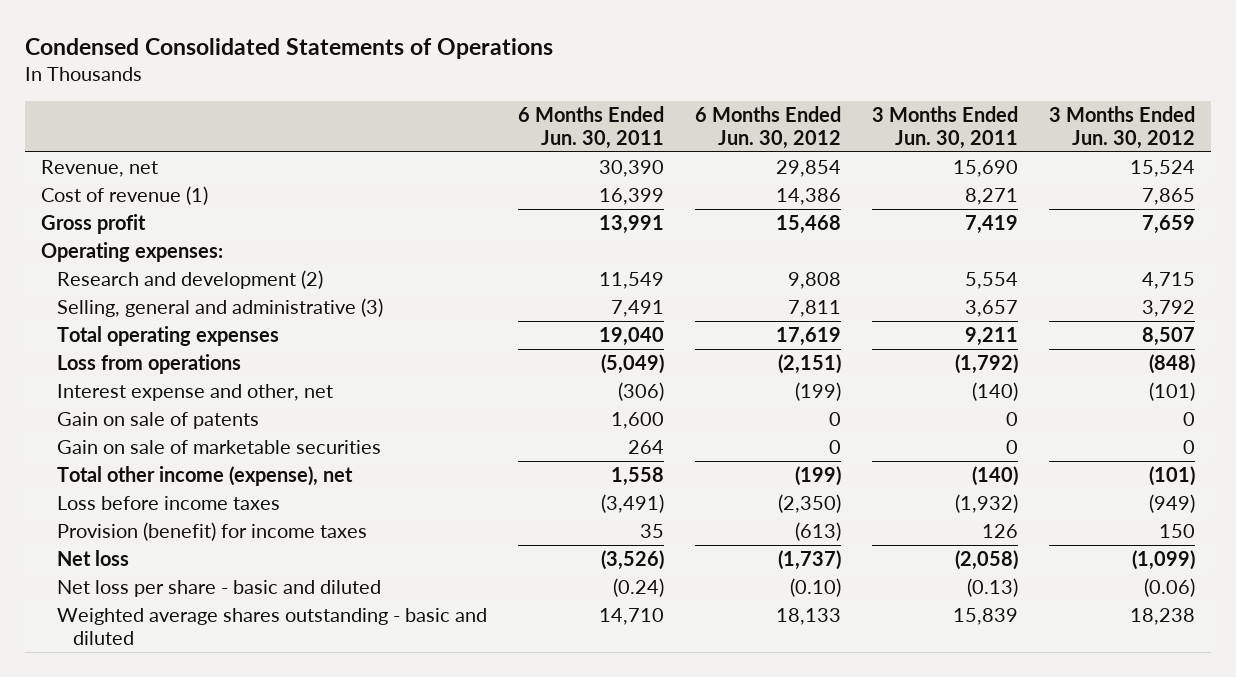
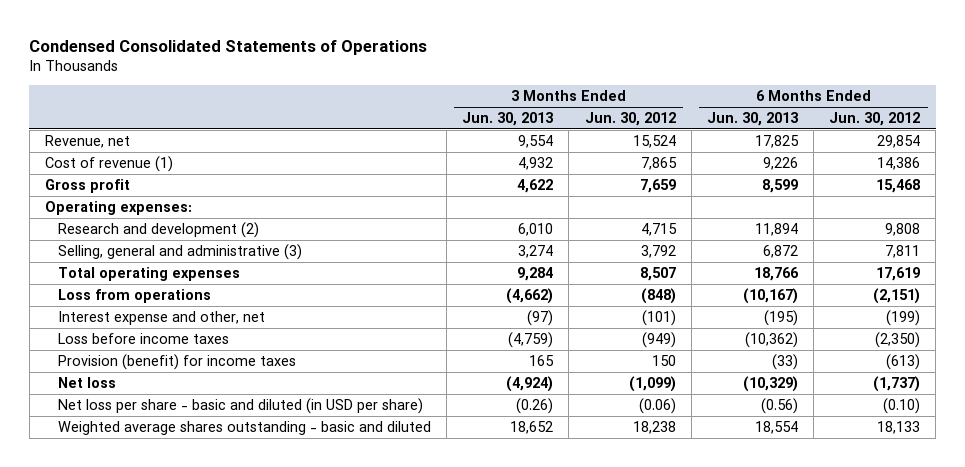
- | 6 Months Ended Jun. 30, 2011 | 6 Months Ended Jun. 30, 2012 | 3 Months Ended Jun. 30, 2011 | 3 Months Ended Jun. 30, 2012
+ | 3 Months Ended Jun. 30, 2013 | 3 Months Ended Jun. 30, 2012 | 6 Months Ended Jun. 30, 2013 | 6 Months Ended Jun. 30, 2012
- Gain on sale of patents | 1,600 | 0 | 0 | 0
- Gain on sale of marketable securities | 264 | 0 | 0 | 0
- Total other income (expense), net | 1,558 | (199) | (140) | (101)
- Net loss per share - basic and diluted | (0.24) | (0.10) | (0.13) | (0.06)
+ Net loss per share - basic and diluted (in USD per share) | (0.26) | (0.06) | (0.56) | (0.10)

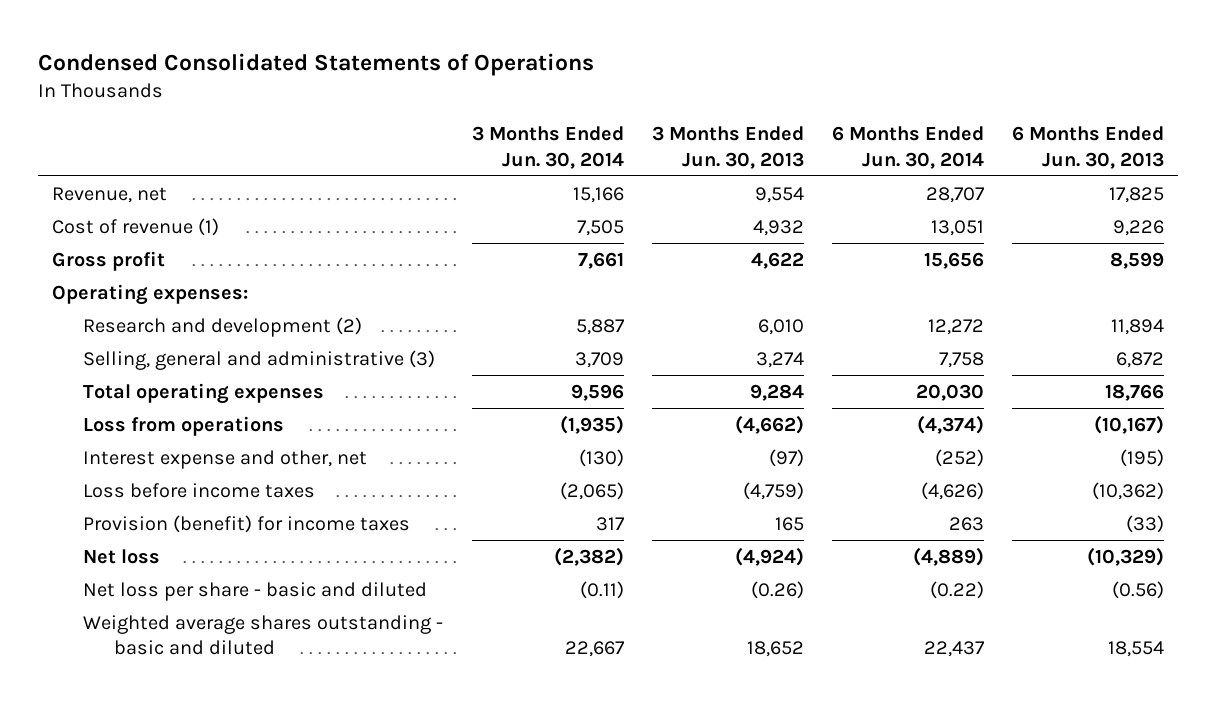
- | 3 Months Ended Jun. 30, 2013 | 3 Months Ended Jun. 30, 2012 | 6 Months Ended Jun. 30, 2013 | 6 Months Ended Jun. 30, 2012
+ | 3 Months Ended Jun. 30, 2014 | 3 Months Ended Jun. 30, 2013 | 6 Months Ended Jun. 30, 2014 | 6 Months Ended Jun. 30, 2013
- Net loss per share - basic and diluted (in USD per share) | (0.26) | (0.06) | (0.56) | (0.10)
+ Net loss per share - basic and diluted | (0.11) | (0.26) | (0.22) | (0.56)

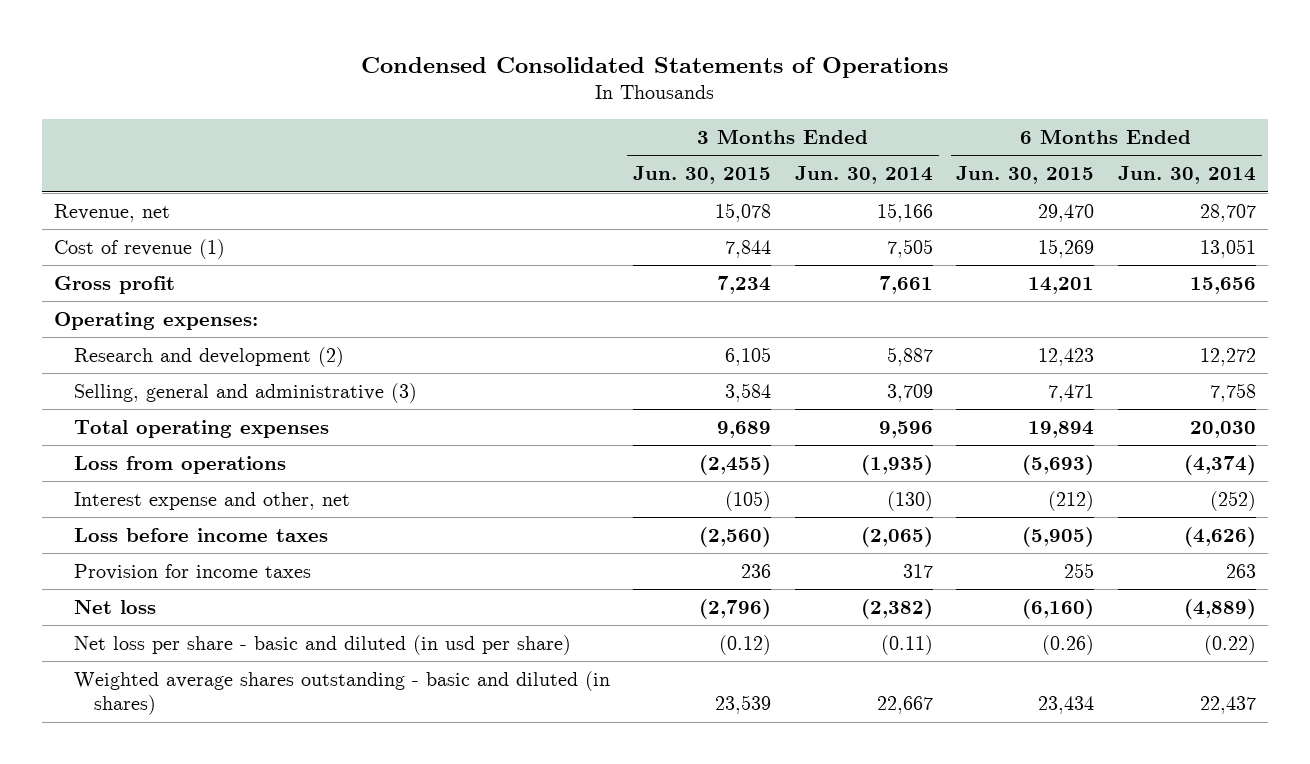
- | 3 Months Ended Jun. 30, 2014 | 3 Months Ended Jun. 30, 2013 | 6 Months Ended Jun. 30, 2014 | 6 Months Ended Jun. 30, 2013
+ | 3 Months Ended Jun. 30, 2015 | 3 Months Ended Jun. 30, 2014 | 6 Months Ended Jun. 30, 2015 | 6 Months Ended Jun. 30, 2014
- Provision (benefit) for income taxes | 317 | 165 | 263 | (33)
+ Provision for income taxes | 236 | 317 | 255 | 263
- Net loss per share - basic and diluted | (0.11) | (0.26) | (0.22) | (0.56)
- Weighted average shares outstanding - basic and diluted | 22,667 | 18,652 | 22,437 | 18,554
+ Net loss per share - basic and diluted (in usd per share) | (0.12) | (0.11) | (0.26) | (0.22)
+ Weighted average shares outstanding - basic and diluted (in shares) | 23,539 | 22,667 | 23,434 | 22,437

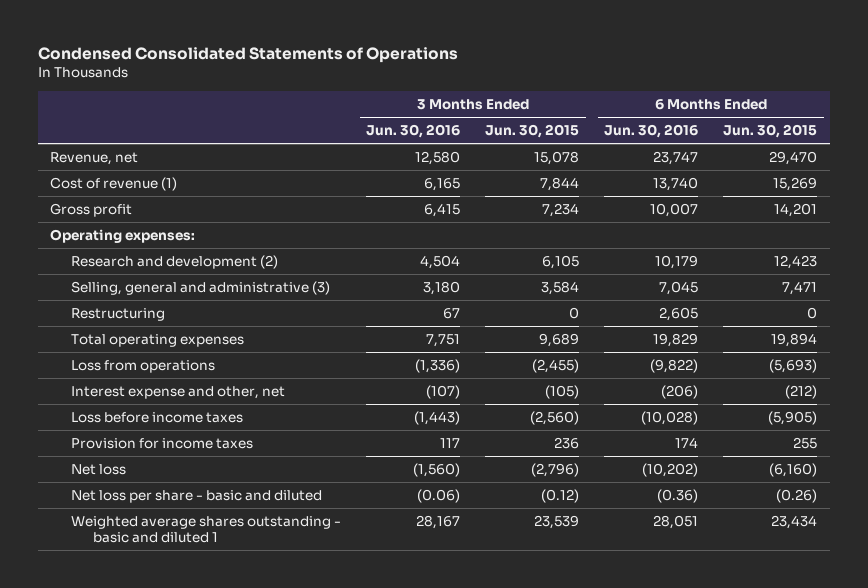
- | 3 Months Ended Jun. 30, 2015 | 3 Months Ended Jun. 30, 2014 | 6 Months Ended Jun. 30, 2015 | 6 Months Ended Jun. 30, 2014
+ | 3 Months Ended Jun. 30, 2016 | 3 Months Ended Jun. 30, 2015 | 6 Months Ended Jun. 30, 2016 | 6 Months Ended Jun. 30, 2015
+ Restructuring | 67 | 0 | 2,605 | 0
- Net loss per share - basic and diluted (in usd per share) | (0.12) | (0.11) | (0.26) | (0.22)
- Weighted average shares outstanding - basic and diluted (in shares) | 23,539 | 22,667 | 23,434 | 22,437
+ Net loss per share - basic and diluted | (0.06) | (0.12) | (0.36) | (0.26)
+ Weighted average shares outstanding - basic and diluted 1 | 28,167 | 23,539 | 28,051 | 23,434

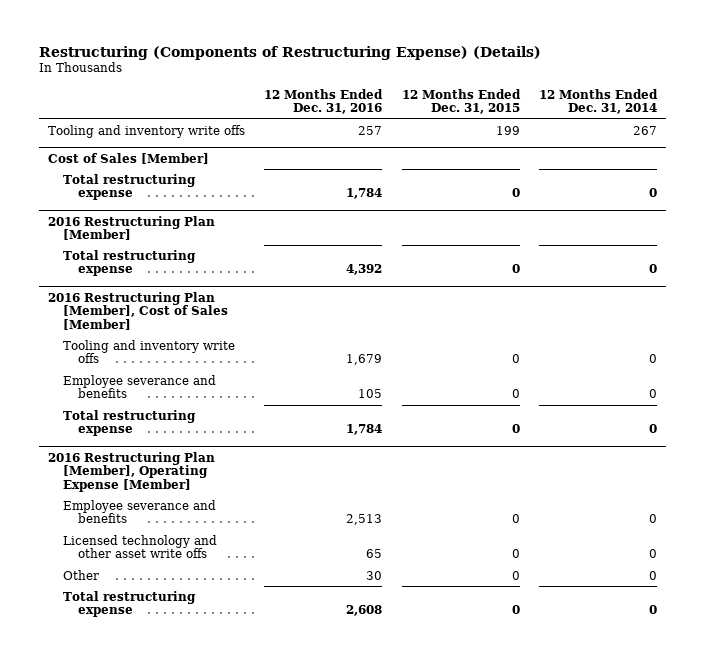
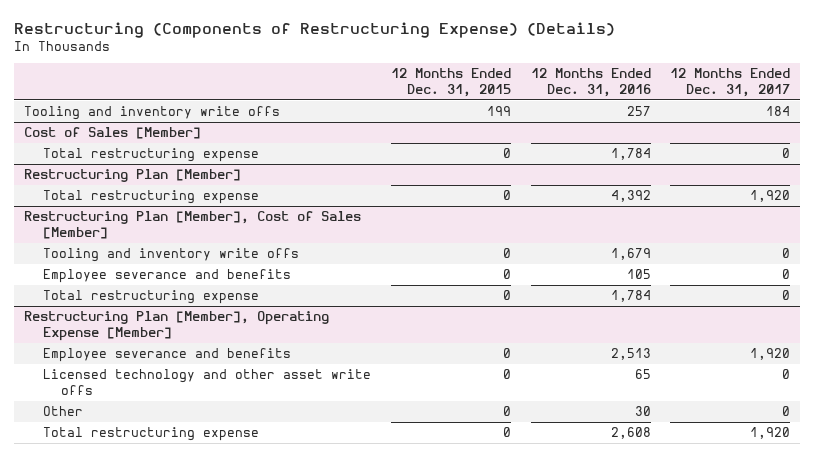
- | 12 Months Ended Dec. 31, 2016 | 12 Months Ended Dec. 31, 2015 | 12 Months Ended Dec. 31, 2014
+ | 12 Months Ended Dec. 31, 2015 | 12 Months Ended Dec. 31, 2016 | 12 Months Ended Dec. 31, 2017
- 2016 Restructuring Plan [Member]
+ Restructuring Plan [Member]
- 2016 Restructuring Plan [Member], Cost of Sales [Member]
+ Restructuring Plan [Member], Cost of Sales [Member]
- 2016 Restructuring Plan [Member], Operating Expense [Member]
+ Restructuring Plan [Member], Operating Expense [Member]

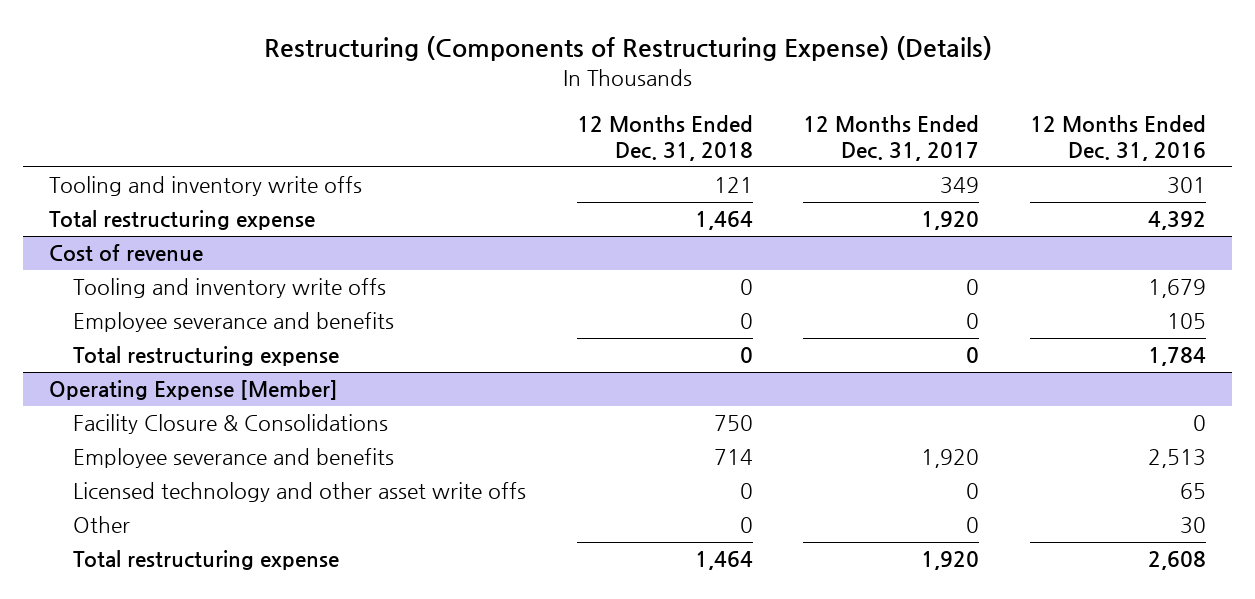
- | 12 Months Ended Dec. 31, 2015 | 12 Months Ended Dec. 31, 2016 | 12 Months Ended Dec. 31, 2017
+ | 12 Months Ended Dec. 31, 2018 | 12 Months Ended Dec. 31, 2017 | 12 Months Ended Dec. 31, 2016
- Tooling and inventory write offs | 199 | 257 | 184
- Cost of Sales [Member]
- Total restructuring expense | 0 | 1,784 | 0
- Restructuring Plan [Member]
+ Tooling and inventory write offs | 121 | 349 | 301
- Restructuring Plan [Member], Cost of Sales [Member]
+ Cost of revenue
- Restructuring Plan [Member], Operating Expense [Member]
+ Operating Expense [Member]
+ Facility Closure & Consolidations | 750 | | 0

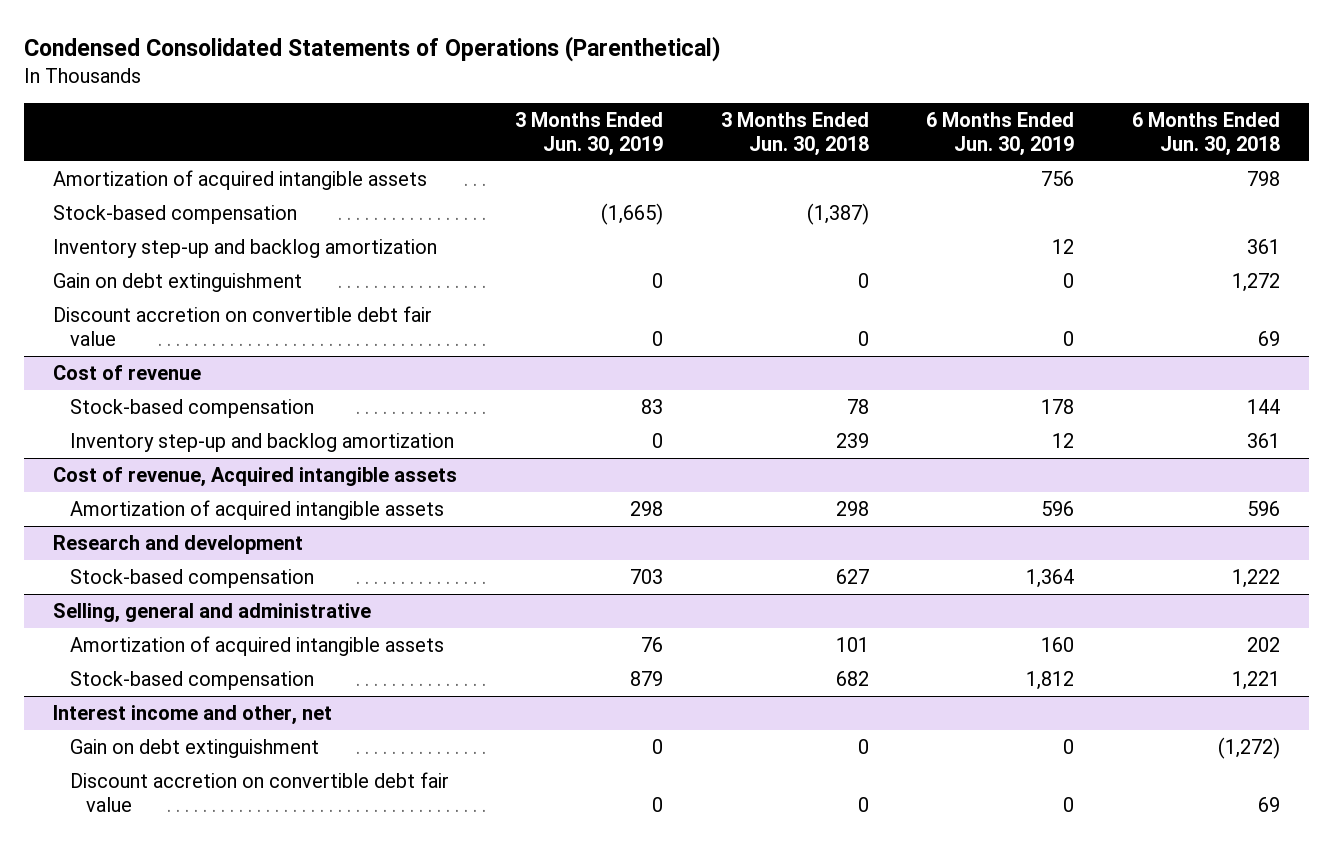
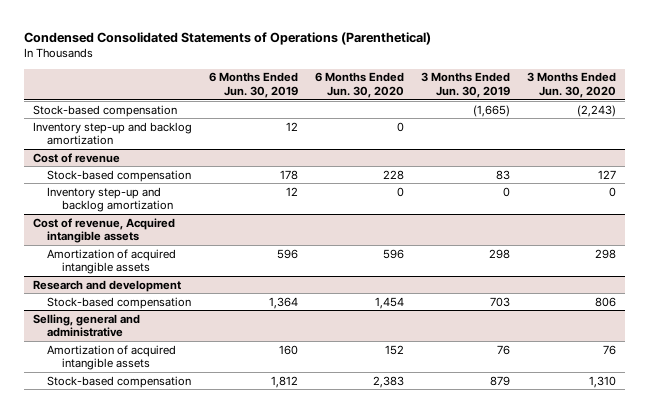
- | 3 Months Ended Jun. 30, 2019 | 3 Months Ended Jun. 30, 2018 | 6 Months Ended Jun. 30, 2019 | 6 Months Ended Jun. 30, 2018
+ | 6 Months Ended Jun. 30, 2019 | 6 Months Ended Jun. 30, 2020 | 3 Months Ended Jun. 30, 2019 | 3 Months Ended Jun. 30, 2020
- Amortization of acquired intangible assets | | | 756 | 798
- Gain on debt extinguishment | 0 | 0 | 0 | 1,272
- Discount accretion on convertible debt fair value | 0 | 0 | 0 | 69
- Interest income and other, net
- Gain on debt extinguishment | 0 | 0 | 0 | (1,272)
- Discount accretion on convertible debt fair value | 0 | 0 | 0 | 69

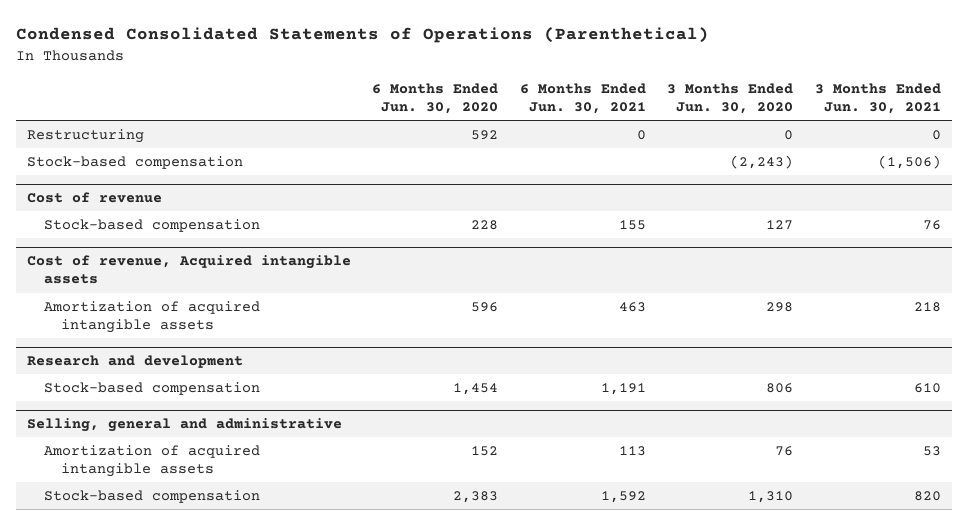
- | 6 Months Ended Jun. 30, 2019 | 6 Months Ended Jun. 30, 2020 | 3 Months Ended Jun. 30, 2019 | 3 Months Ended Jun. 30, 2020
+ | 6 Months Ended Jun. 30, 2020 | 6 Months Ended Jun. 30, 2021 | 3 Months Ended Jun. 30, 2020 | 3 Months Ended Jun. 30, 2021
+ Restructuring | 592 | 0 | 0 | 0
- Inventory step-up and backlog amortization | 12 | 0 | |
@ Cost of revenue
- Inventory step-up and backlog amortization | 12 | 0 | 0 | 0

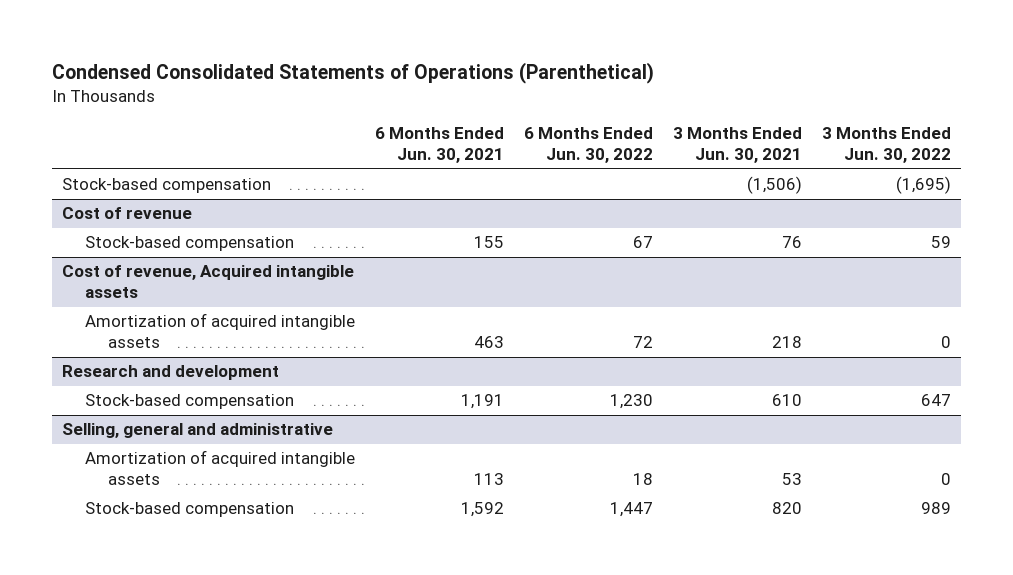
- | 6 Months Ended Jun. 30, 2020 | 6 Months Ended Jun. 30, 2021 | 3 Months Ended Jun. 30, 2020 | 3 Months Ended Jun. 30, 2021
+ | 6 Months Ended Jun. 30, 2021 | 6 Months Ended Jun. 30, 2022 | 3 Months Ended Jun. 30, 2021 | 3 Months Ended Jun. 30, 2022
- Restructuring | 592 | 0 | 0 | 0

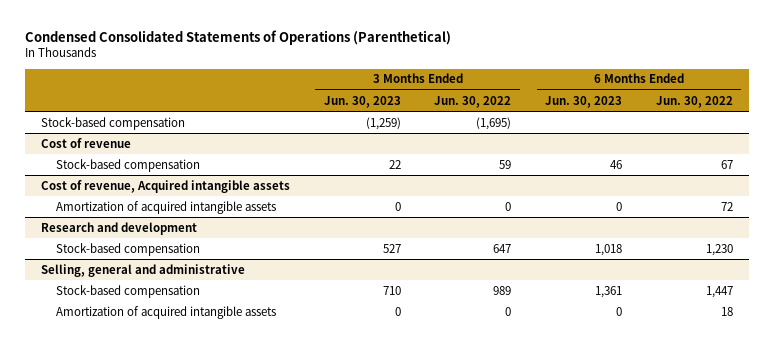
- | 6 Months Ended Jun. 30, 2021 | 6 Months Ended Jun. 30, 2022 | 3 Months Ended Jun. 30, 2021 | 3 Months Ended Jun. 30, 2022
+ | 3 Months Ended Jun. 30, 2023 | 3 Months Ended Jun. 30, 2022 | 6 Months Ended Jun. 30, 2023 | 6 Months Ended Jun. 30, 2022
@ Selling, general and administrative
moved down: Amortization of acquired intangible assets | 0 | 0 | 0 | 18

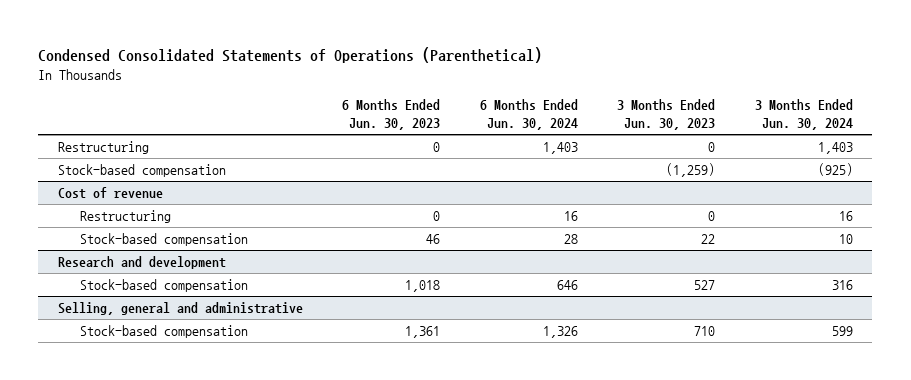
- | 3 Months Ended Jun. 30, 2023 | 3 Months Ended Jun. 30, 2022 | 6 Months Ended Jun. 30, 2023 | 6 Months Ended Jun. 30, 2022
+ | 6 Months Ended Jun. 30, 2023 | 6 Months Ended Jun. 30, 2024 | 3 Months Ended Jun. 30, 2023 | 3 Months Ended Jun. 30, 2024
+ Restructuring | 0 | 1,403 | 0 | 1,403
@ Cost of revenue
+ Restructuring | 0 | 16 | 0 | 16
- Cost of revenue, Acquired intangible assets
- Amortization of acquired intangible assets | 0 | 0 | 0 | 72
@ Selling, general and administrative
- Amortization of acquired intangible assets | 0 | 0 | 0 | 18

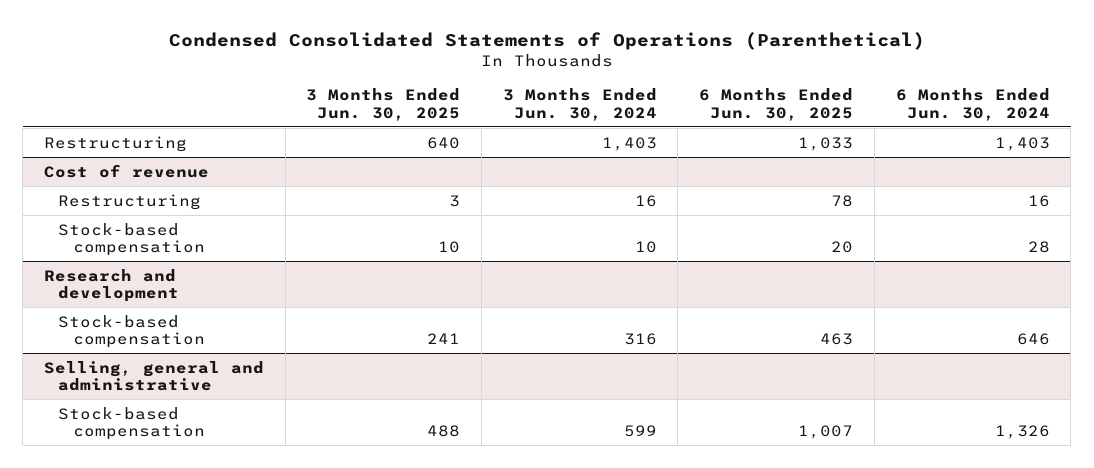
- | 6 Months Ended Jun. 30, 2023 | 6 Months Ended Jun. 30, 2024 | 3 Months Ended Jun. 30, 2023 | 3 Months Ended Jun. 30, 2024
+ | 3 Months Ended Jun. 30, 2025 | 3 Months Ended Jun. 30, 2024 | 6 Months Ended Jun. 30, 2025 | 6 Months Ended Jun. 30, 2024
- Stock-based compensation | | | (1,259) | (925)

